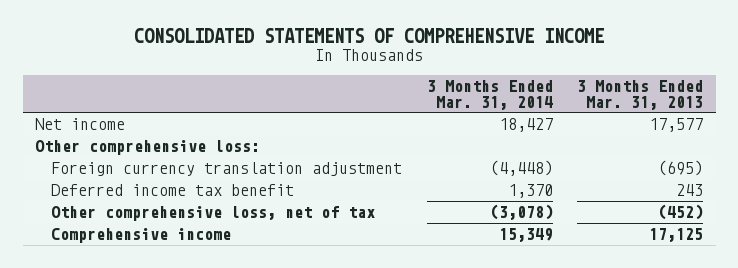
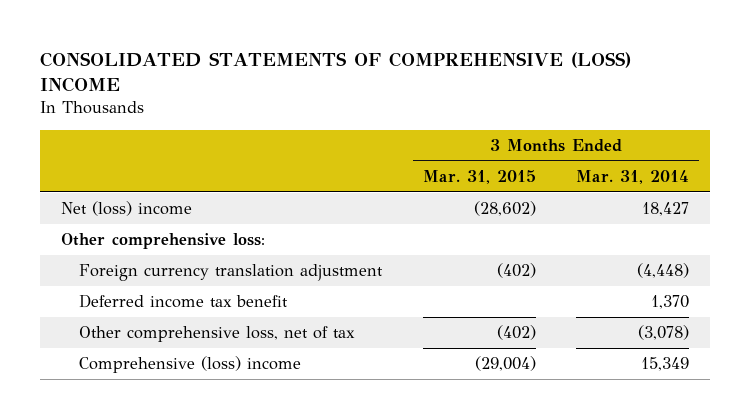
- CONSOLIDATED STATEMENTS OF COMPREHENSIVE INCOME
+ CONSOLIDATED STATEMENTS OF COMPREHENSIVE (LOSS) INCOME
- | 3 Months Ended Mar. 31, 2014 | 3 Months Ended Mar. 31, 2013
+ | 3 Months Ended Mar. 31, 2015 | 3 Months Ended Mar. 31, 2014
- Net income | 18,427 | 17,577
+ Net (loss) income | (28,602) | 18,427
- Comprehensive income | 15,349 | 17,125
+ Comprehensive (loss) income | (29,004) | 15,349

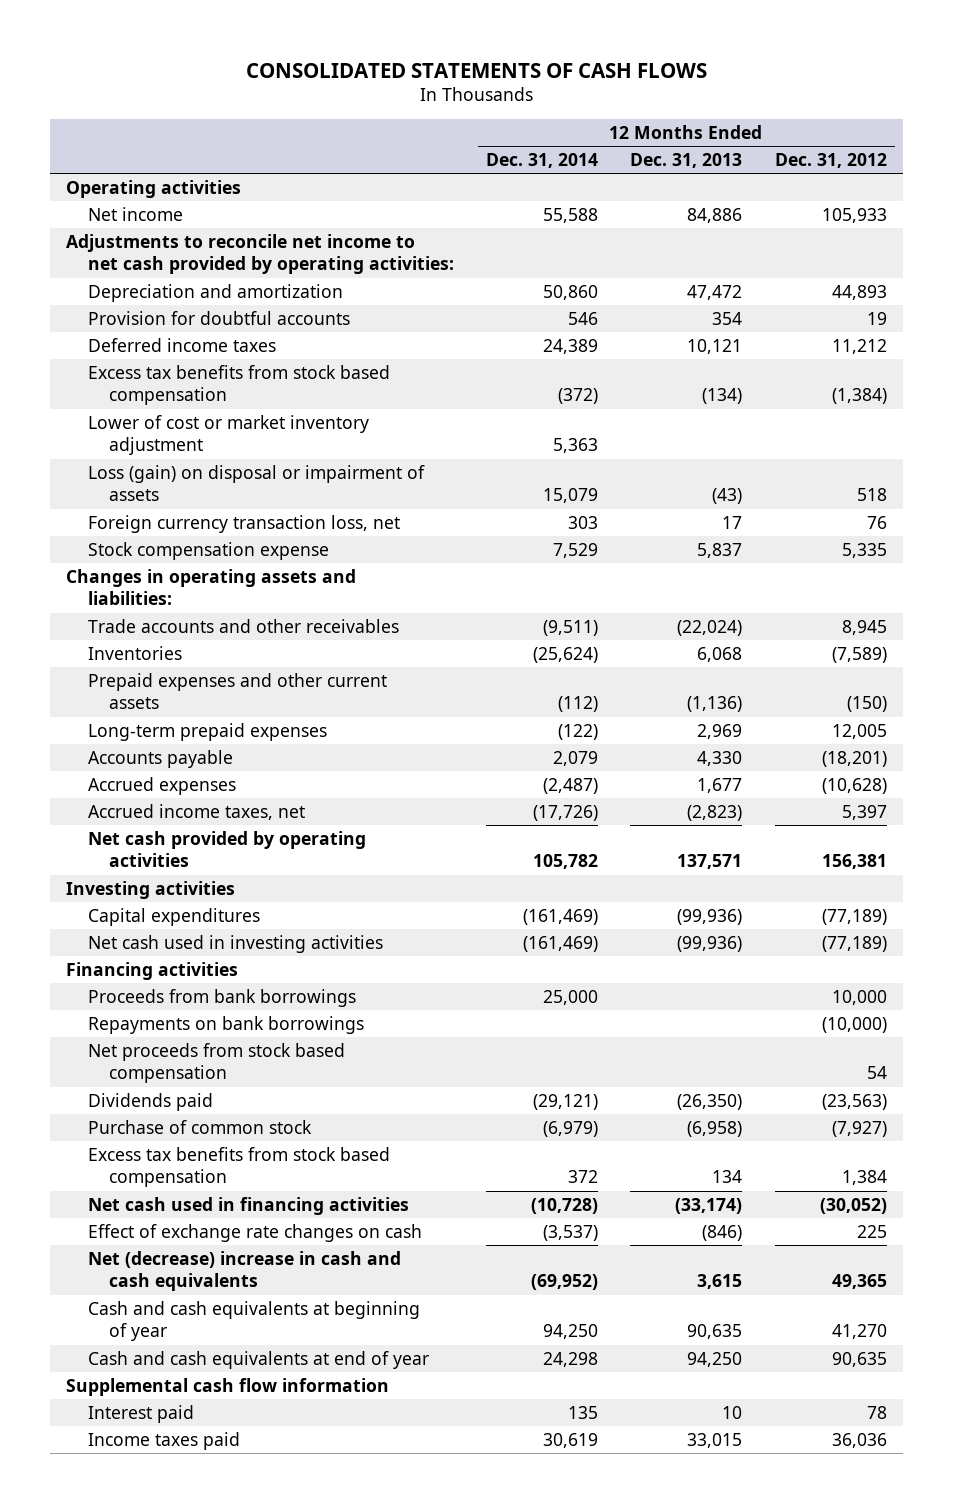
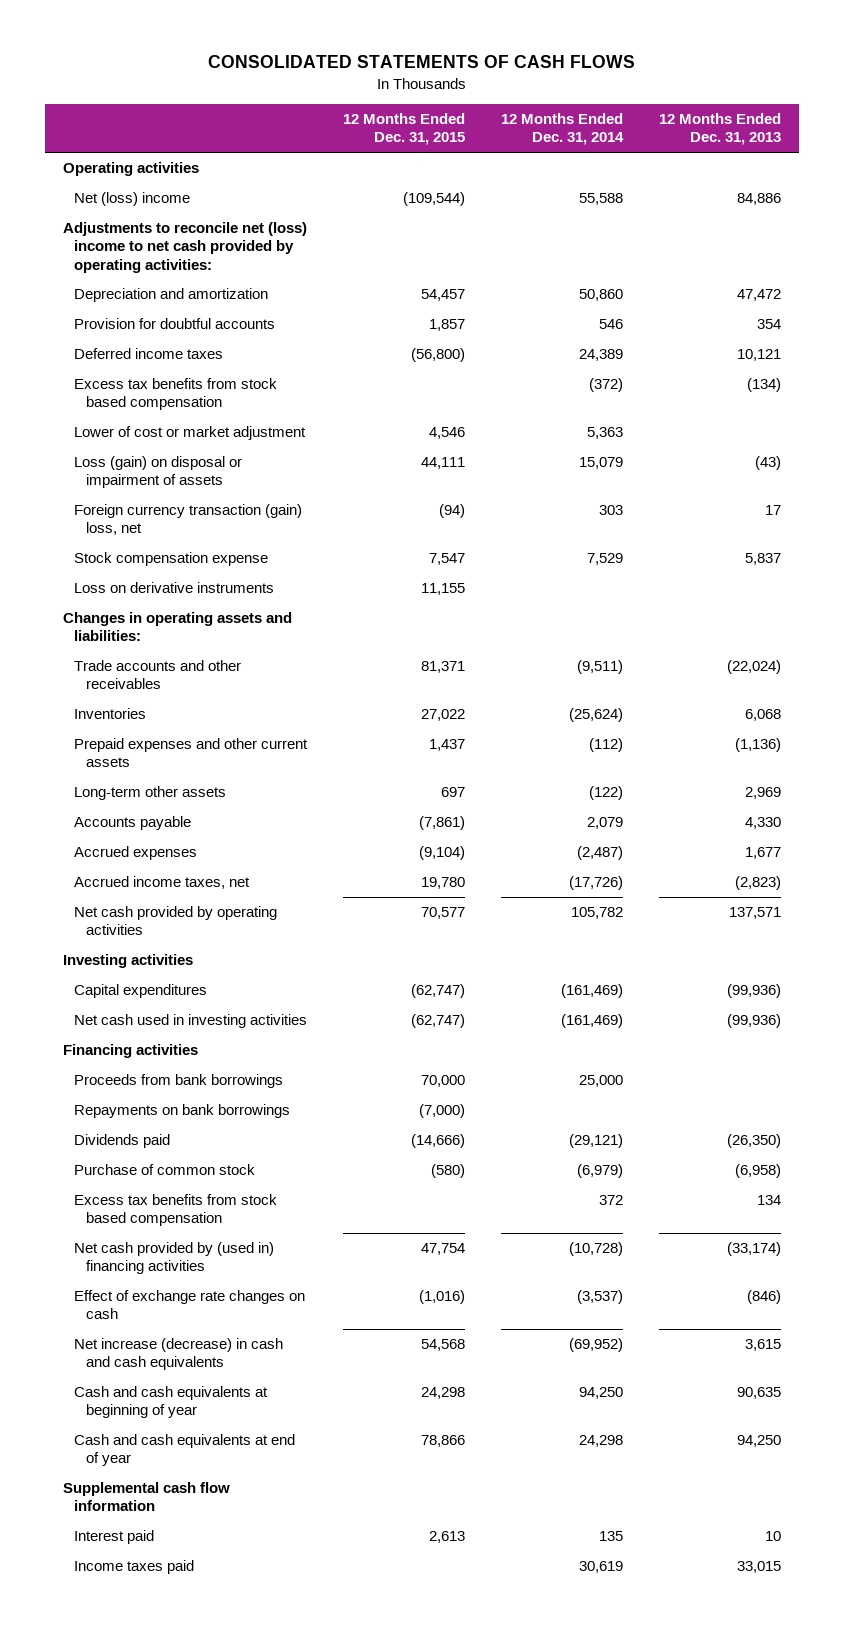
- | 12 Months Ended Dec. 31, 2014 | 12 Months Ended Dec. 31, 2013 | 12 Months Ended Dec. 31, 2012
+ | 12 Months Ended Dec. 31, 2015 | 12 Months Ended Dec. 31, 2014 | 12 Months Ended Dec. 31, 2013
- Net income | 55,588 | 84,886 | 105,933
- Adjustments to reconcile net income to net cash provided by operating activities:
+ Net (loss) income | (109,544) | 55,588 | 84,886
+ Adjustments to reconcile net (loss) income to net cash provided by operating activities:
- Lower of cost or market inventory adjustment | 5,363 | |
+ Lower of cost or market adjustment | 4,546 | 5,363 |
- Foreign currency transaction loss, net | 303 | 17 | 76
+ Foreign currency transaction (gain) loss, net | (94) | 303 | 17
+ Loss on derivative instruments | 11,155 | |
- Long-term prepaid expenses | (122) | 2,969 | 12,005
+ Long-term other assets | 697 | (122) | 2,969
- Net proceeds from stock based compensation | | | 54
- Net cash used in financing activities | (10,728) | (33,174) | (30,052)
+ Net cash provided by (used in) financing activities | 47,754 | (10,728) | (33,174)
- Net (decrease) increase in cash and cash equivalents | (69,952) | 3,615 | 49,365
+ Net increase (decrease) in cash and cash equivalents | 54,568 | (69,952) | 3,615

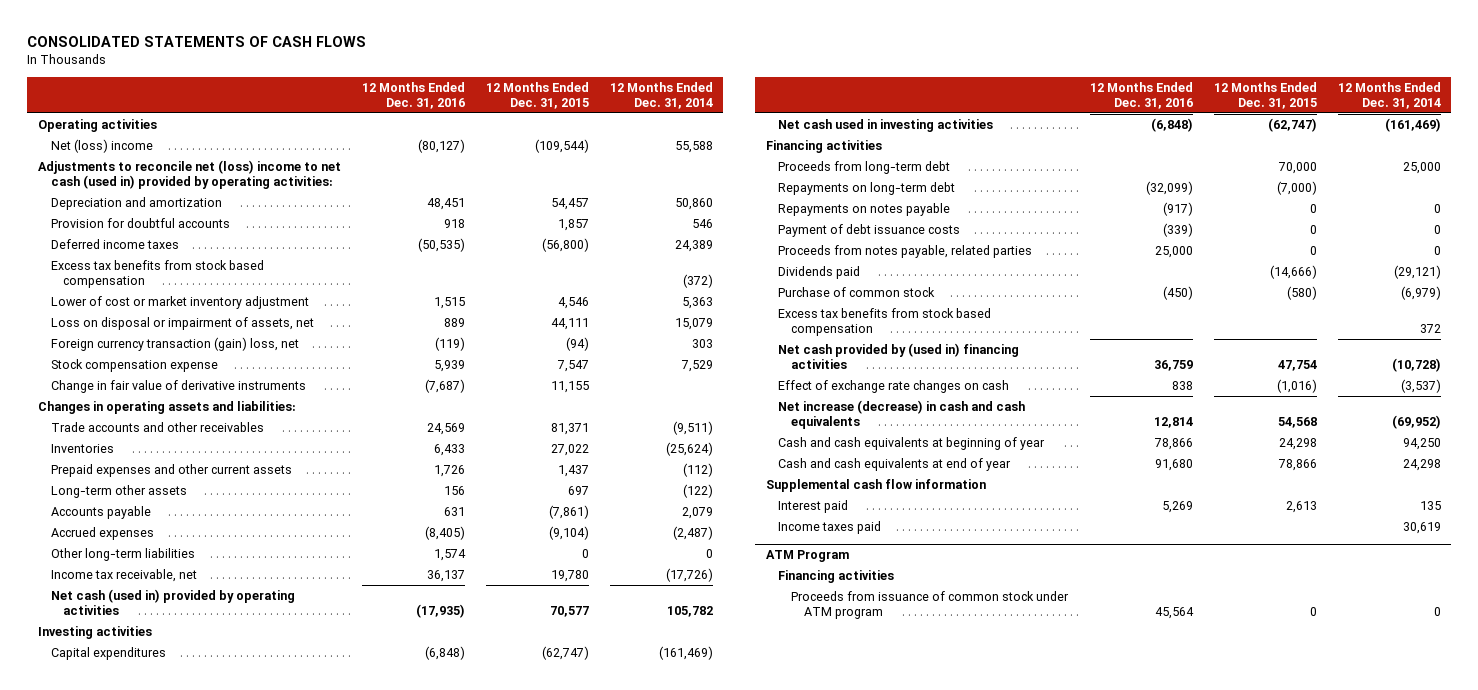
- | 12 Months Ended Dec. 31, 2015 | 12 Months Ended Dec. 31, 2014 | 12 Months Ended Dec. 31, 2013
+ | 12 Months Ended Dec. 31, 2016 | 12 Months Ended Dec. 31, 2015 | 12 Months Ended Dec. 31, 2014
- Adjustments to reconcile net (loss) income to net cash provided by operating activities:
+ Adjustments to reconcile net (loss) income to net cash (used in) provided by operating activities:
- Lower of cost or market adjustment | 4,546 | 5,363 |
- Loss (gain) on disposal or impairment of assets | 44,111 | 15,079 | (43)
+ Lower of cost or market inventory adjustment | 1,515 | 4,546 | 5,363
+ Loss on disposal or impairment of assets, net | 889 | 44,111 | 15,079
- Loss on derivative instruments | 11,155 | |
+ Change in fair value of derivative instruments | (7,687) | 11,155 |
- Accrued income taxes, net | 19,780 | (17,726) | (2,823)
- Net cash provided by operating activities | 70,577 | 105,782 | 137,571
+ Other long-term liabilities | 1,574 | 0 | 0
+ Income tax receivable, net | 36,137 | 19,780 | (17,726)
+ Net cash (used in) provided by operating activities | (17,935) | 70,577 | 105,782
- Proceeds from bank borrowings | 70,000 | 25,000 |
- Repayments on bank borrowings | (7,000) | |
+ Proceeds from long-term debt | | 70,000 | 25,000
+ Repayments on long-term debt | (32,099) | (7,000) |
+ Repayments on notes payable | (917) | 0 | 0
+ Payment of debt issuance costs | (339) | 0 | 0
+ Proceeds from notes payable, related parties | 25,000 | 0 | 0
+ ATM Program
+ Financing activities
+ Proceeds from issuance of common stock under ATM program | 45,564 | 0 | 0

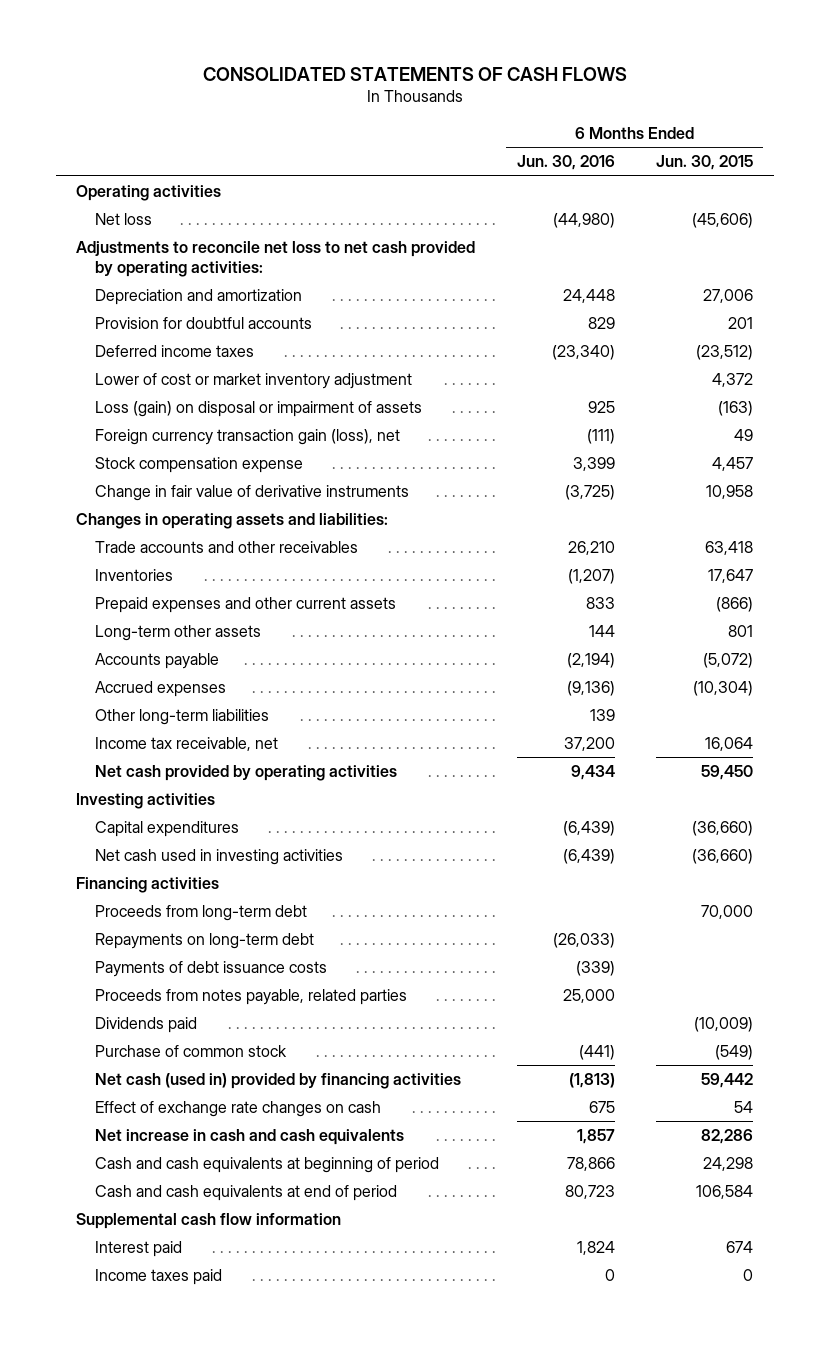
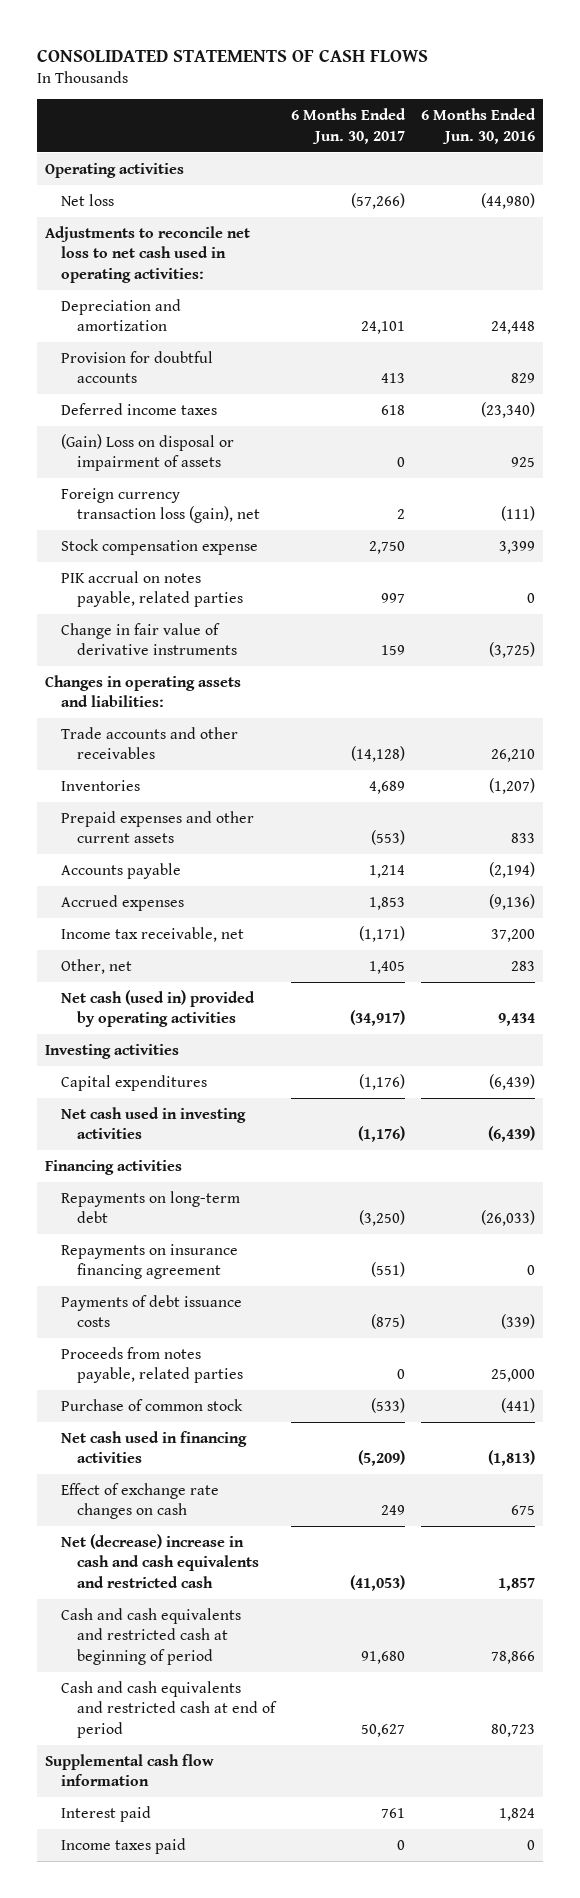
- | 6 Months Ended Jun. 30, 2016 | 6 Months Ended Jun. 30, 2015
+ | 6 Months Ended Jun. 30, 2017 | 6 Months Ended Jun. 30, 2016
- Adjustments to reconcile net loss to net cash provided by operating activities:
+ Adjustments to reconcile net loss to net cash used in operating activities:
- Lower of cost or market inventory adjustment | | 4,372
- Loss (gain) on disposal or impairment of assets | 925 | (163)
- Foreign currency transaction gain (loss), net | (111) | 49
+ (Gain) Loss on disposal or impairment of assets | 0 | 925
+ Foreign currency transaction loss (gain), net | 2 | (111)
+ PIK accrual on notes payable, related parties | 997 | 0
- Long-term other assets | 144 | 801
- Other long-term liabilities | 139 |
- Net cash provided by operating activities | 9,434 | 59,450
+ Other, net | 1,405 | 283
+ Net cash (used in) provided by operating activities | (34,917) | 9,434
- Proceeds from long-term debt | | 70,000
+ Repayments on insurance financing agreement | (551) | 0
- Dividends paid | | (10,009)
- Net cash (used in) provided by financing activities | (1,813) | 59,442
+ Net cash used in financing activities | (5,209) | (1,813)
- Net increase in cash and cash equivalents | 1,857 | 82,286
- Cash and cash equivalents at beginning of period | 78,866 | 24,298
- Cash and cash equivalents at end of period | 80,723 | 106,584
+ Net (decrease) increase in cash and cash equivalents and restricted cash | (41,053) | 1,857
+ Cash and cash equivalents and restricted cash at beginning of period | 91,680 | 78,866
+ Cash and cash equivalents and restricted cash at end of period | 50,627 | 80,723

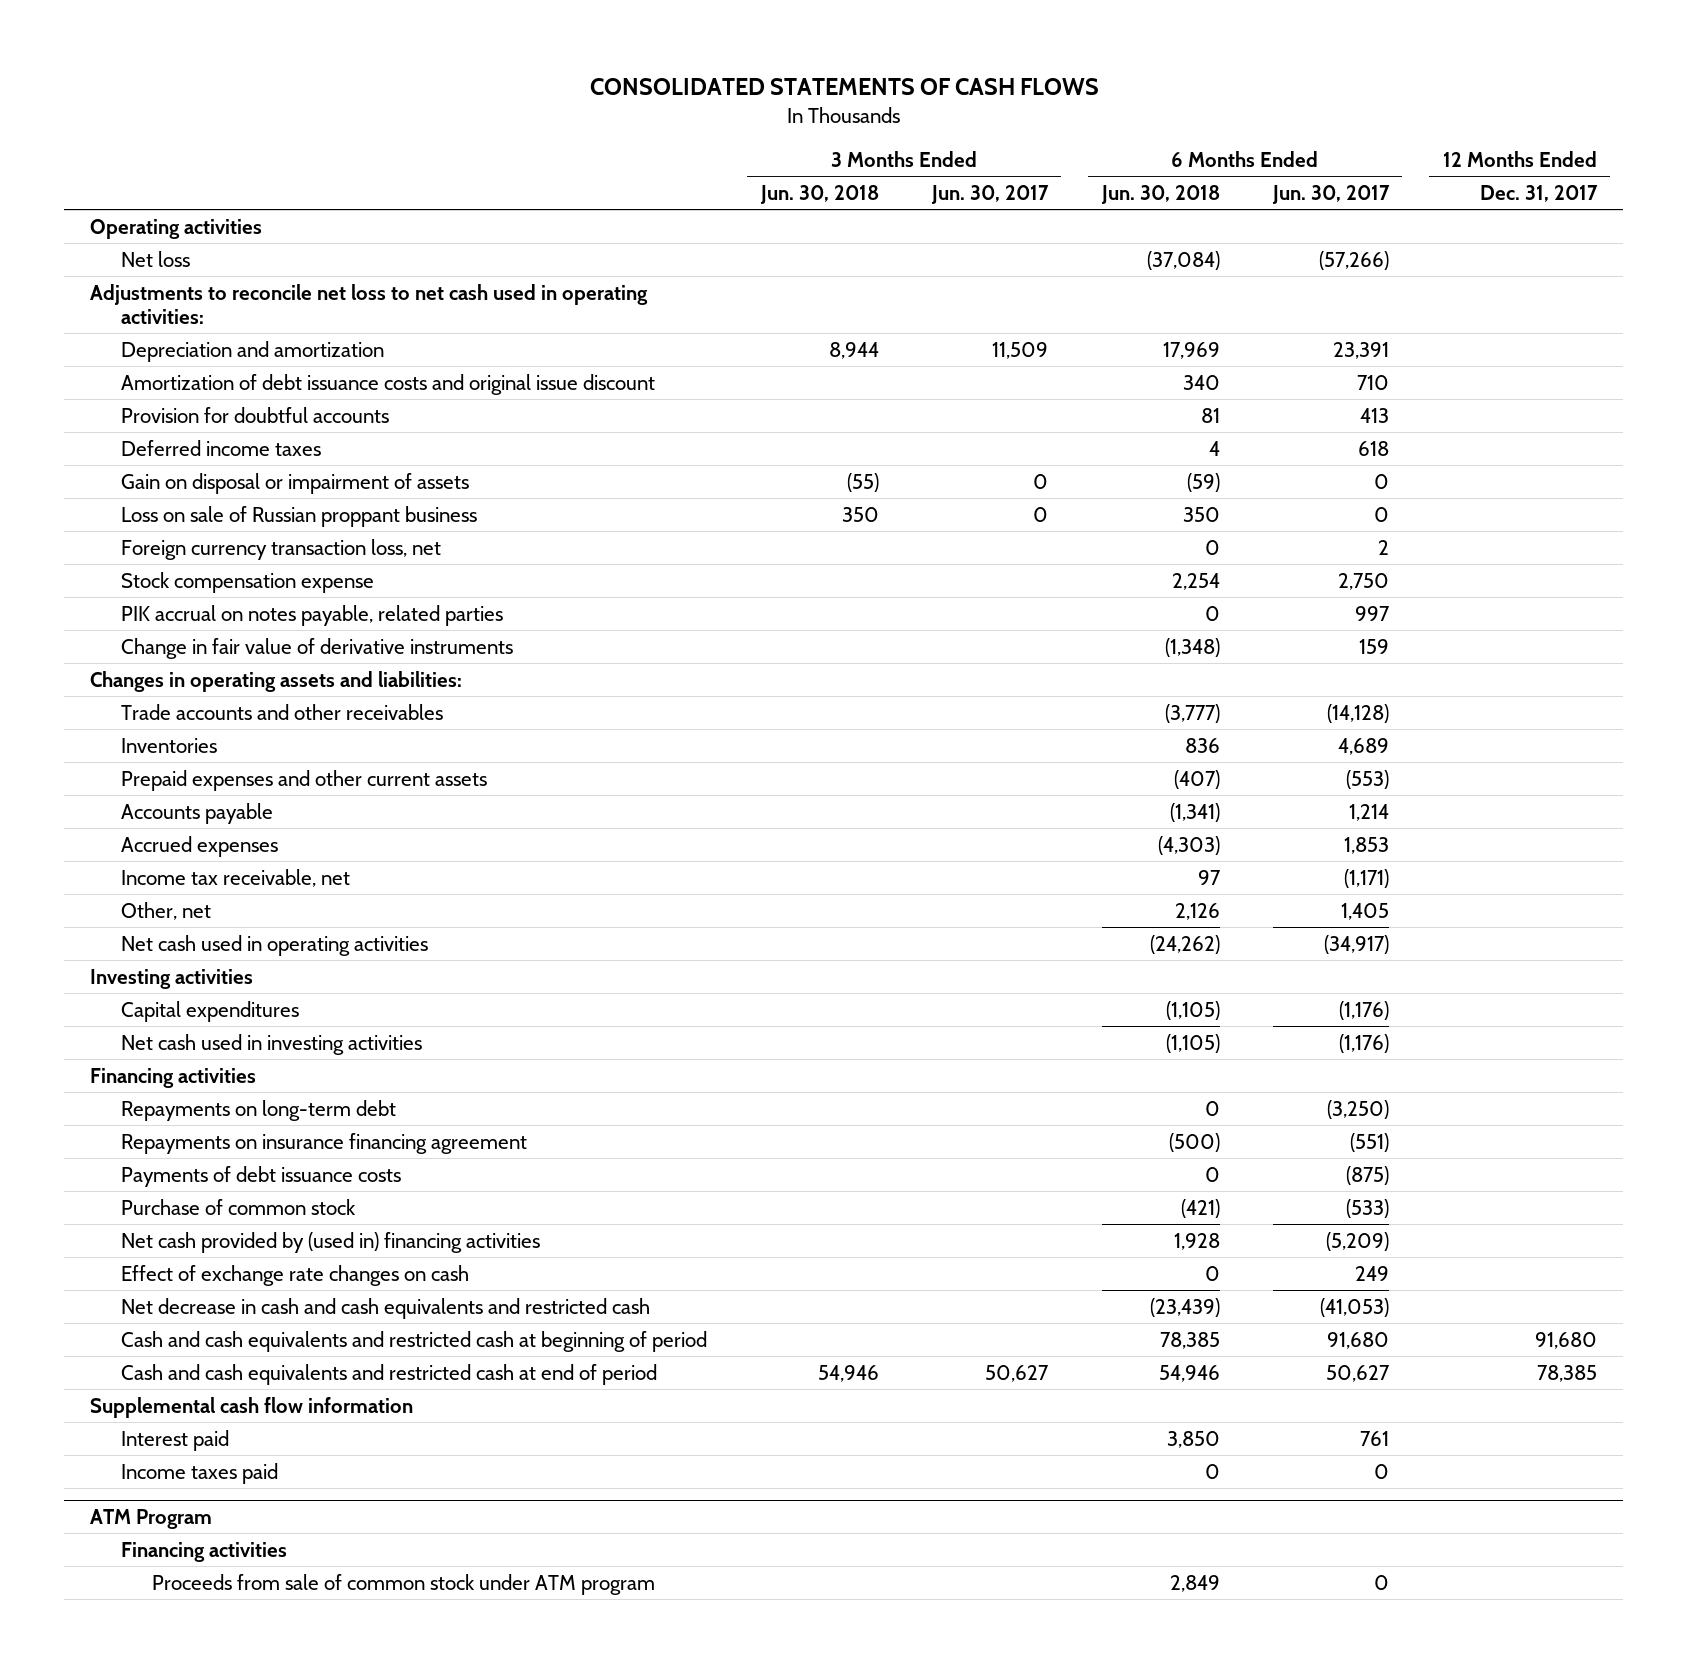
- | 6 Months Ended Jun. 30, 2017 | 6 Months Ended Jun. 30, 2016
+ | 3 Months Ended Jun. 30, 2018 | 3 Months Ended Jun. 30, 2017 | 6 Months Ended Jun. 30, 2018 | 6 Months Ended Jun. 30, 2017 | 12 Months Ended Dec. 31, 2017
- Depreciation and amortization | 24,101 | 24,448
+ Depreciation and amortization | 8,944 | 11,509 | 17,969 | 23,391 |
+ Amortization of debt issuance costs and original issue discount | | | 340 | 710 |
- (Gain) Loss on disposal or impairment of assets | 0 | 925
- Foreign currency transaction loss (gain), net | 2 | (111)
+ Gain on disposal or impairment of assets | (55) | 0 | (59) | 0 |
+ Loss on sale of Russian proppant business | 350 | 0 | 350 | 0 |
+ Foreign currency transaction loss, net | | | 0 | 2 |
- Net cash (used in) provided by operating activities | (34,917) | 9,434
+ Net cash used in operating activities | | | (24,262) | (34,917) |
- Proceeds from notes payable, related parties | 0 | 25,000
- Net cash used in financing activities | (5,209) | (1,813)
+ Net cash provided by (used in) financing activities | | | 1,928 | (5,209) |
- Net (decrease) increase in cash and cash equivalents and restricted cash | (41,053) | 1,857
+ Net decrease in cash and cash equivalents and restricted cash | | | (23,439) | (41,053) |
+ ATM Program
+ Financing activities
+ Proceeds from sale of common stock under ATM program | | | 2,849 | 0 |

